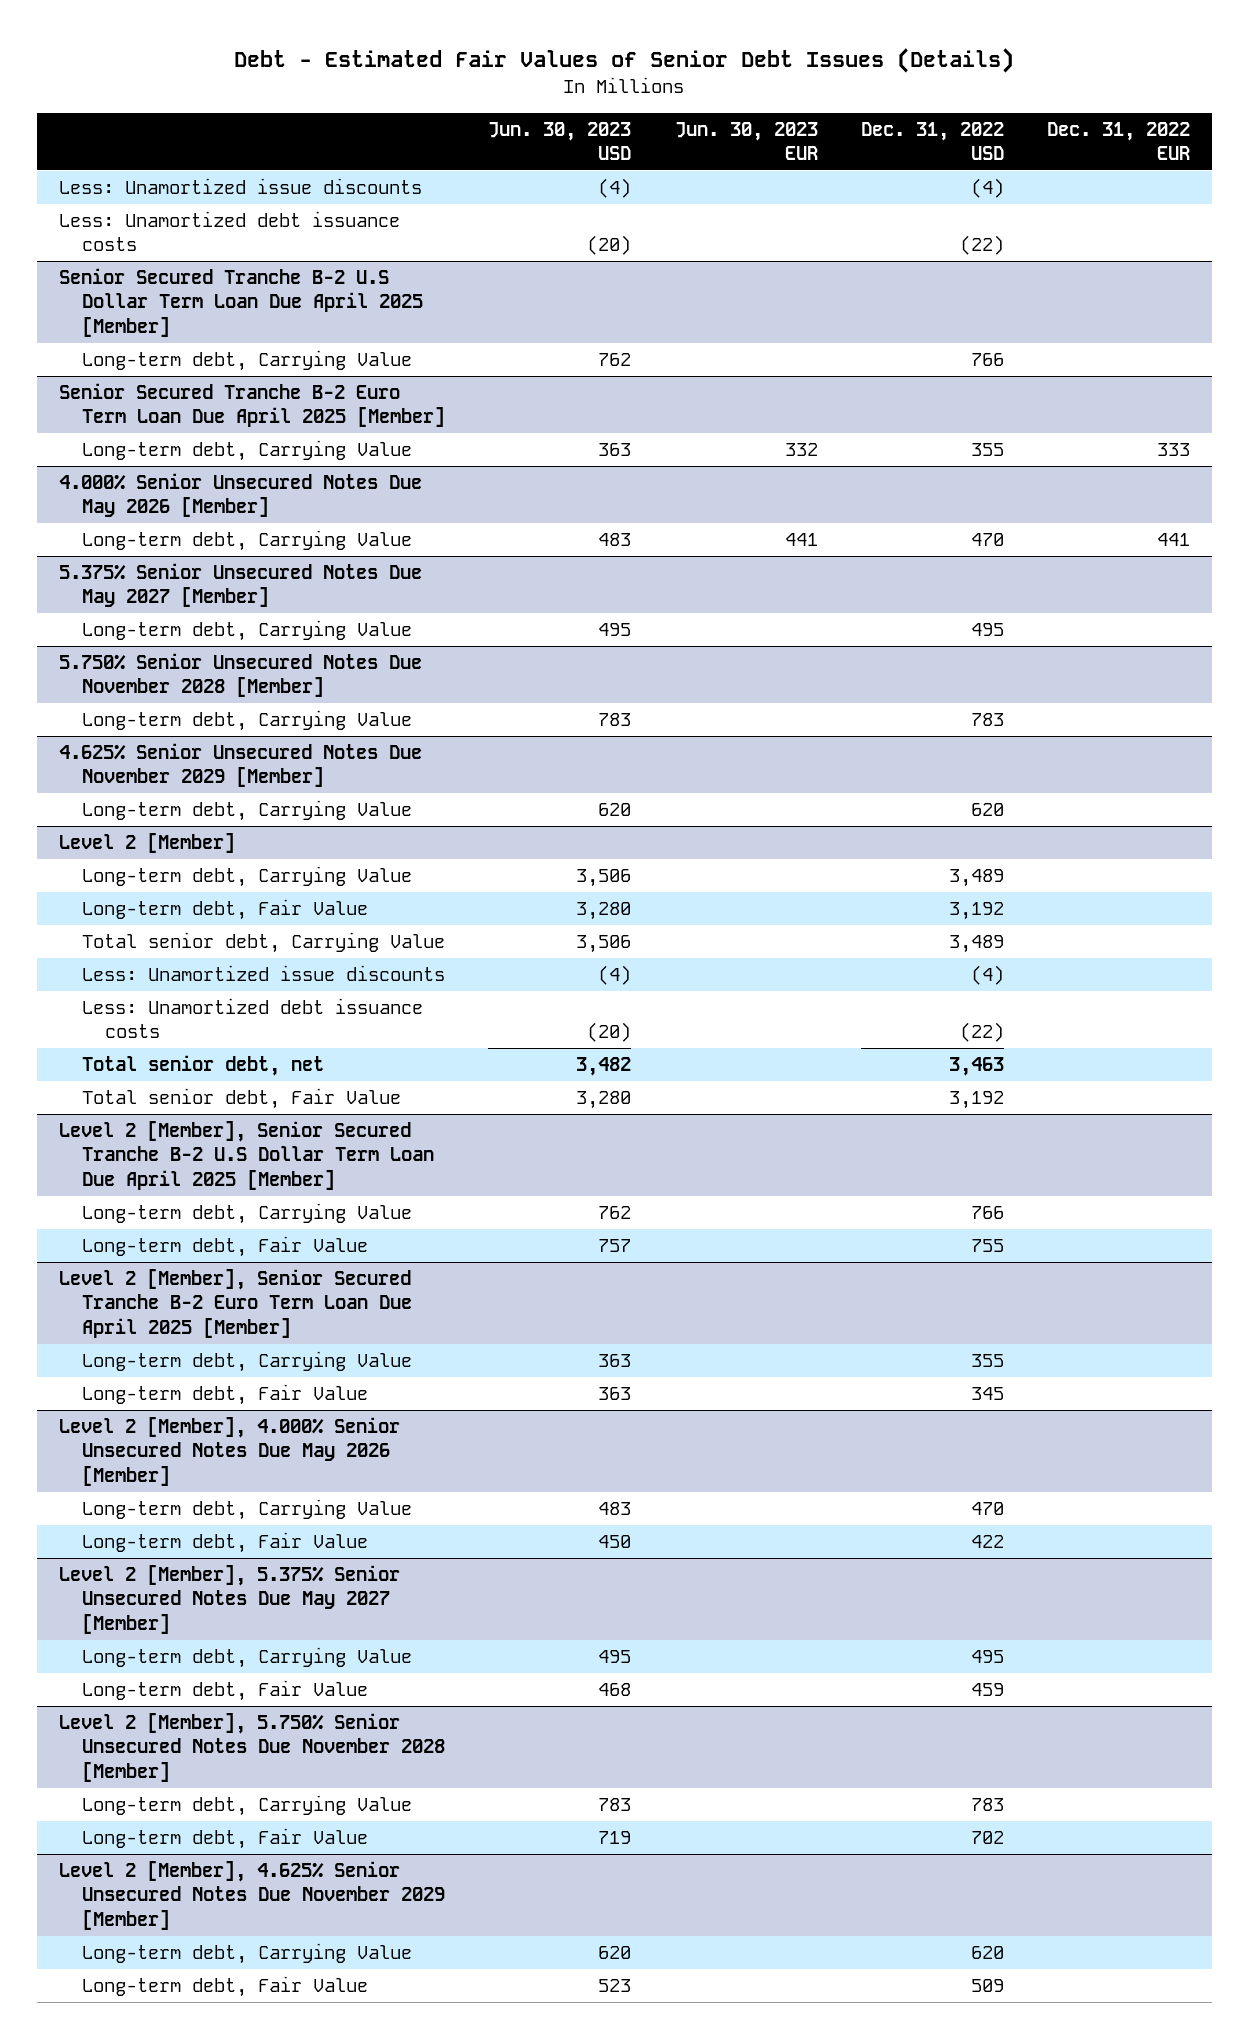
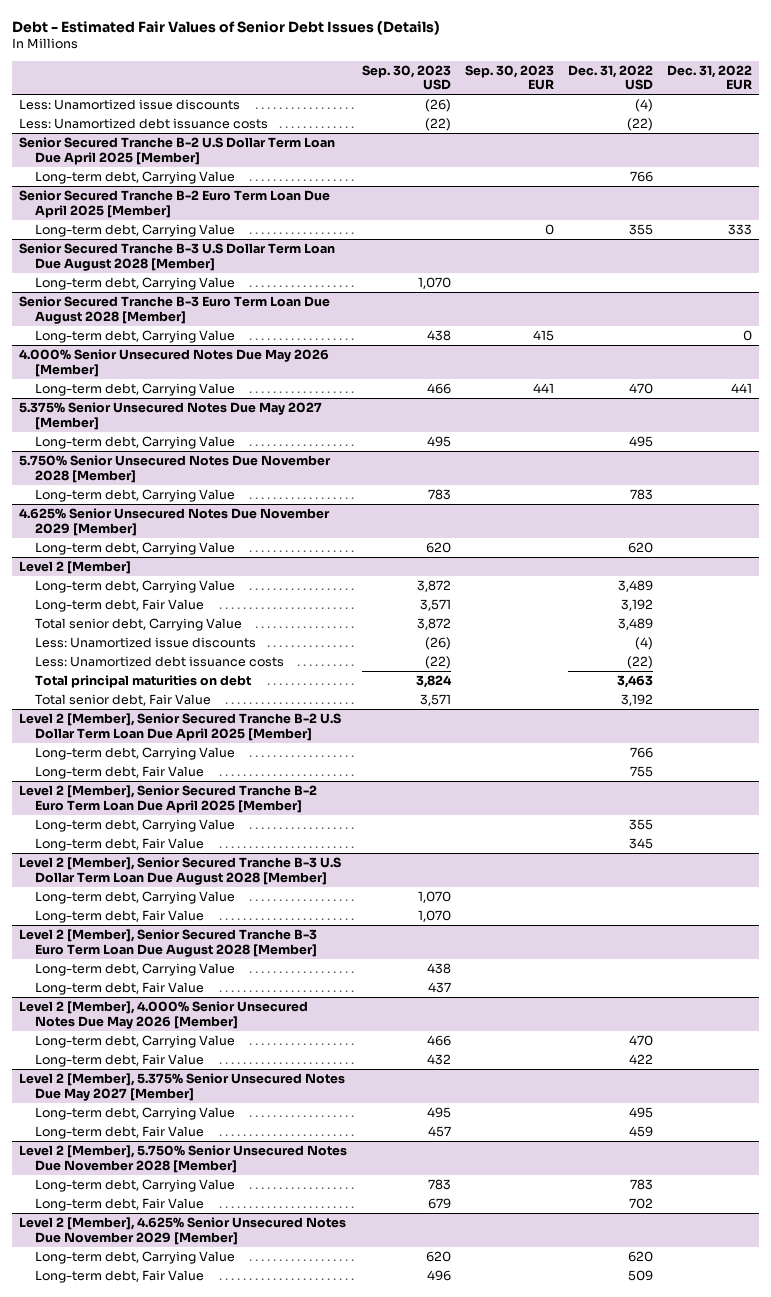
- | Jun. 30, 2023 USD | Jun. 30, 2023 EUR | Dec. 31, 2022 USD | Dec. 31, 2022 EUR
+ | Sep. 30, 2023 USD | Sep. 30, 2023 EUR | Dec. 31, 2022 USD | Dec. 31, 2022 EUR
+ Senior Secured Tranche B-3 U.S Dollar Term Loan Due August 2028 [Member]
+ Long-term debt, Carrying Value | 1,070 | | |
+ Senior Secured Tranche B-3 Euro Term Loan Due August 2028 [Member]
+ Long-term debt, Carrying Value | 438 | 415 | | 0
@ Level 2 [Member]
- Total senior debt, net | 3,482 | | 3,463 |
+ Total principal maturities on debt | 3,824 | | 3,463 |
+ Level 2 [Member], Senior Secured Tranche B-3 U.S Dollar Term Loan Due August 2028 [Member]
+ Long-term debt, Carrying Value | 1,070 | | |
+ Long-term debt, Fair Value | 1,070 | | |
+ Level 2 [Member], Senior Secured Tranche B-3 Euro Term Loan Due August 2028 [Member]
+ Long-term debt, Carrying Value | 438 | | |
+ Long-term debt, Fair Value | 437 | | |

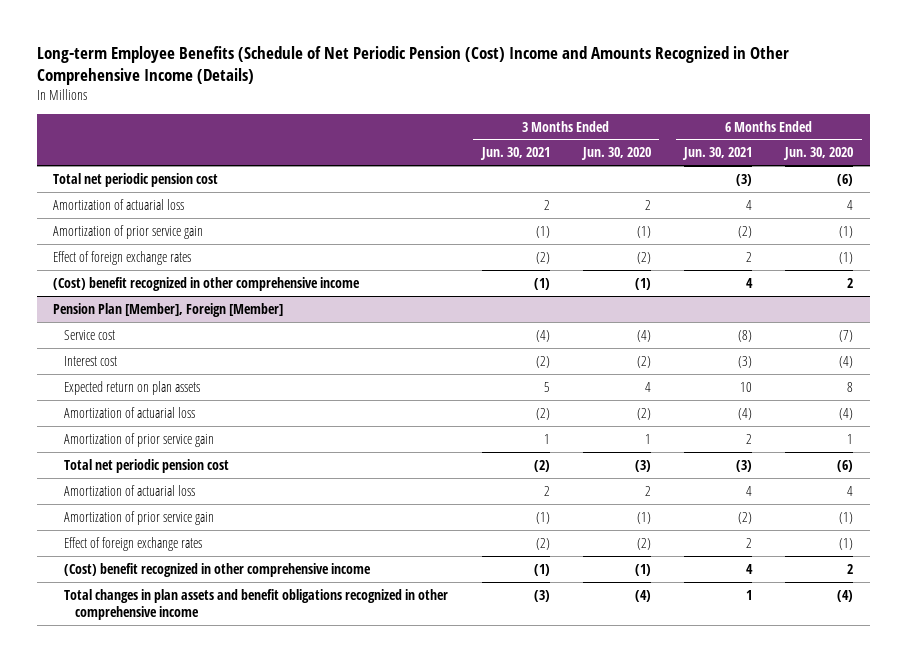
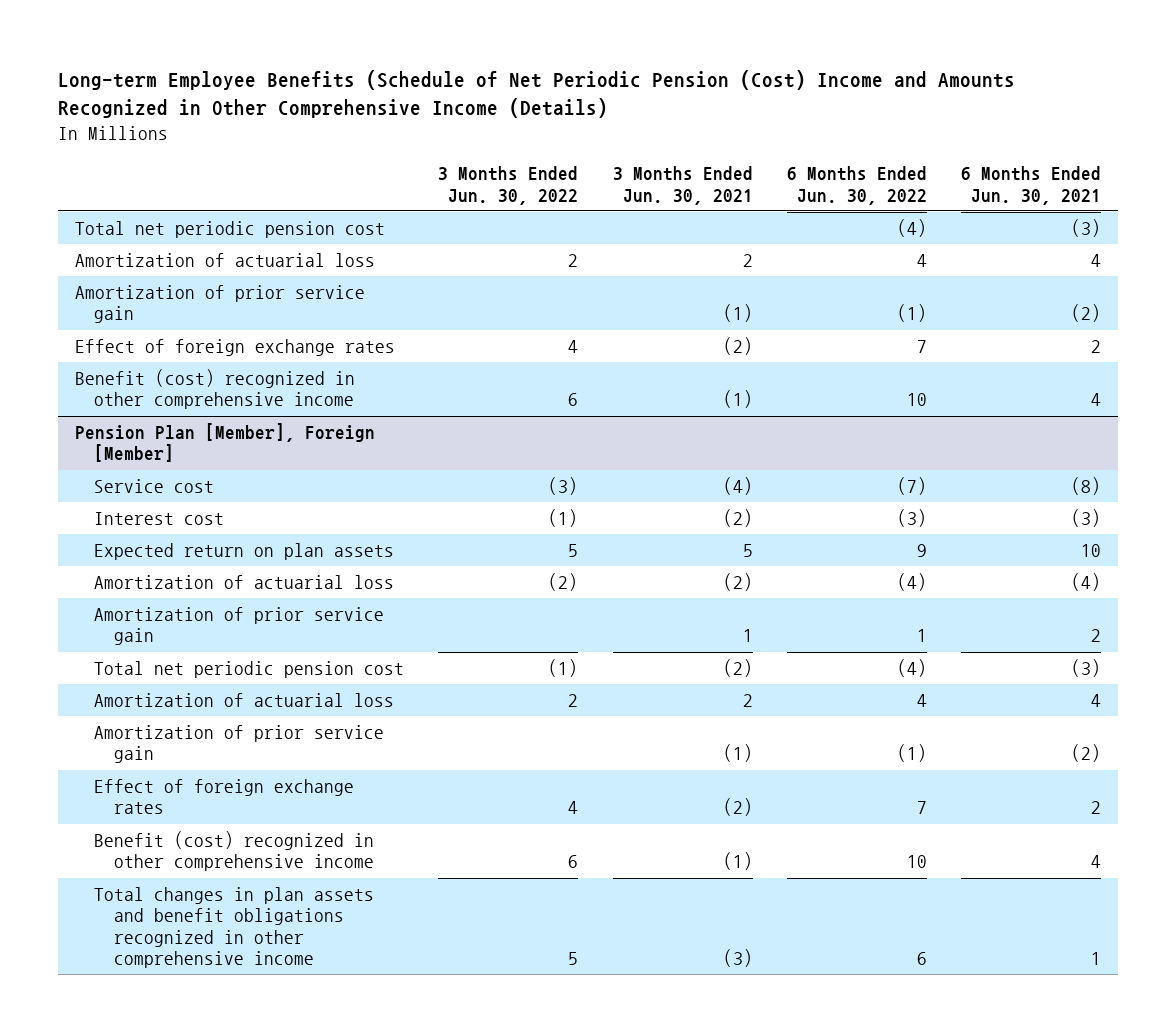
- | 3 Months Ended Jun. 30, 2021 | 3 Months Ended Jun. 30, 2020 | 6 Months Ended Jun. 30, 2021 | 6 Months Ended Jun. 30, 2020
+ | 3 Months Ended Jun. 30, 2022 | 3 Months Ended Jun. 30, 2021 | 6 Months Ended Jun. 30, 2022 | 6 Months Ended Jun. 30, 2021
- (Cost) benefit recognized in other comprehensive income | (1) | (1) | 4 | 2
+ Benefit (cost) recognized in other comprehensive income | 6 | (1) | 10 | 4
@ Pension Plan [Member], Foreign [Member]
- (Cost) benefit recognized in other comprehensive income | (1) | (1) | 4 | 2
+ Benefit (cost) recognized in other comprehensive income | 6 | (1) | 10 | 4

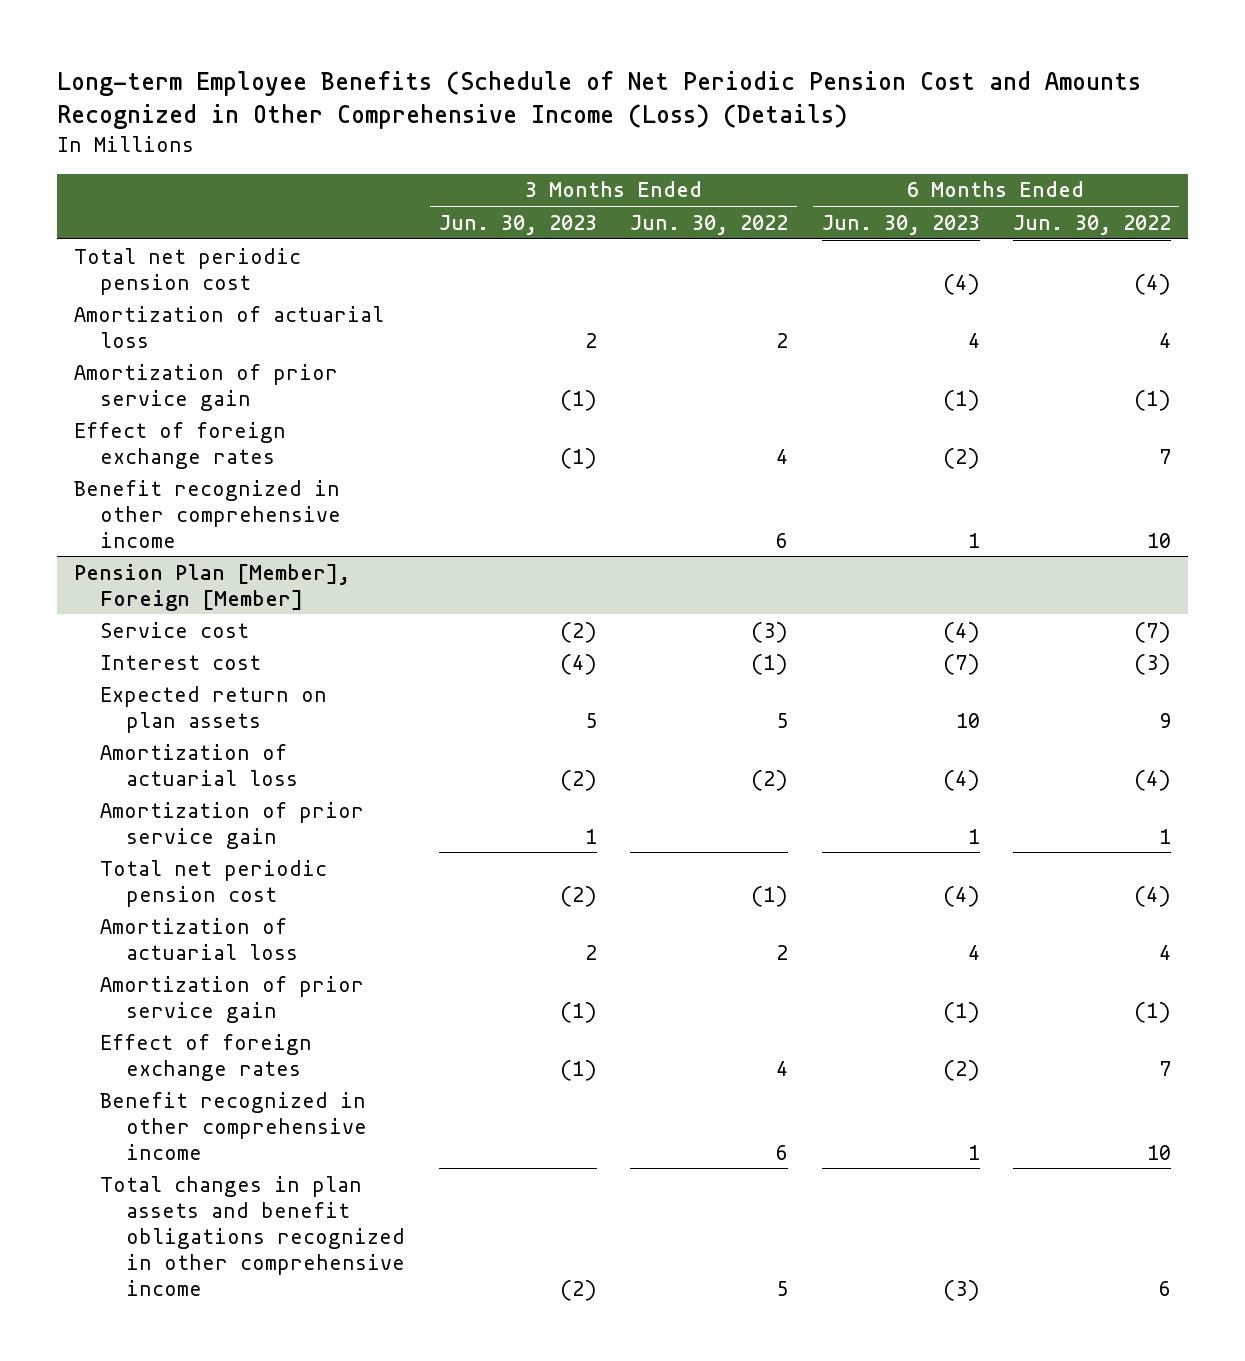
- Long-term Employee Benefits (Schedule of Net Periodic Pension (Cost) Income and Amounts Recognized in Other Comprehensive Income (Details)
+ Long-term Employee Benefits (Schedule of Net Periodic Pension Cost and Amounts Recognized in Other Comprehensive Income (Loss) (Details)
- | 3 Months Ended Jun. 30, 2022 | 3 Months Ended Jun. 30, 2021 | 6 Months Ended Jun. 30, 2022 | 6 Months Ended Jun. 30, 2021
+ | 3 Months Ended Jun. 30, 2023 | 3 Months Ended Jun. 30, 2022 | 6 Months Ended Jun. 30, 2023 | 6 Months Ended Jun. 30, 2022
- Benefit (cost) recognized in other comprehensive income | 6 | (1) | 10 | 4
+ Benefit recognized in other comprehensive income | | 6 | 1 | 10
@ Pension Plan [Member], Foreign [Member]
- Benefit (cost) recognized in other comprehensive income | 6 | (1) | 10 | 4
+ Benefit recognized in other comprehensive income | | 6 | 1 | 10

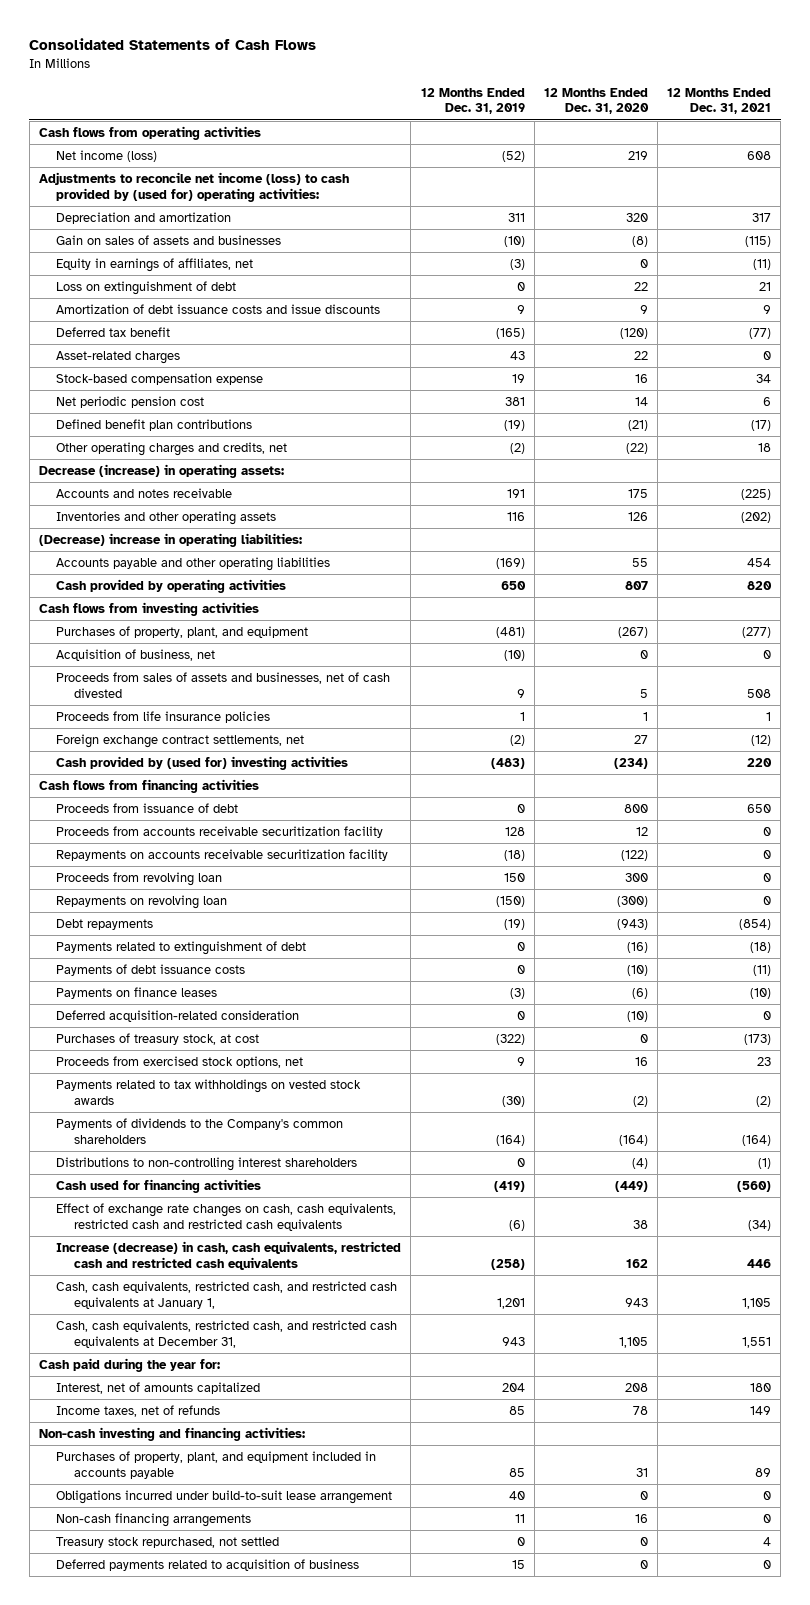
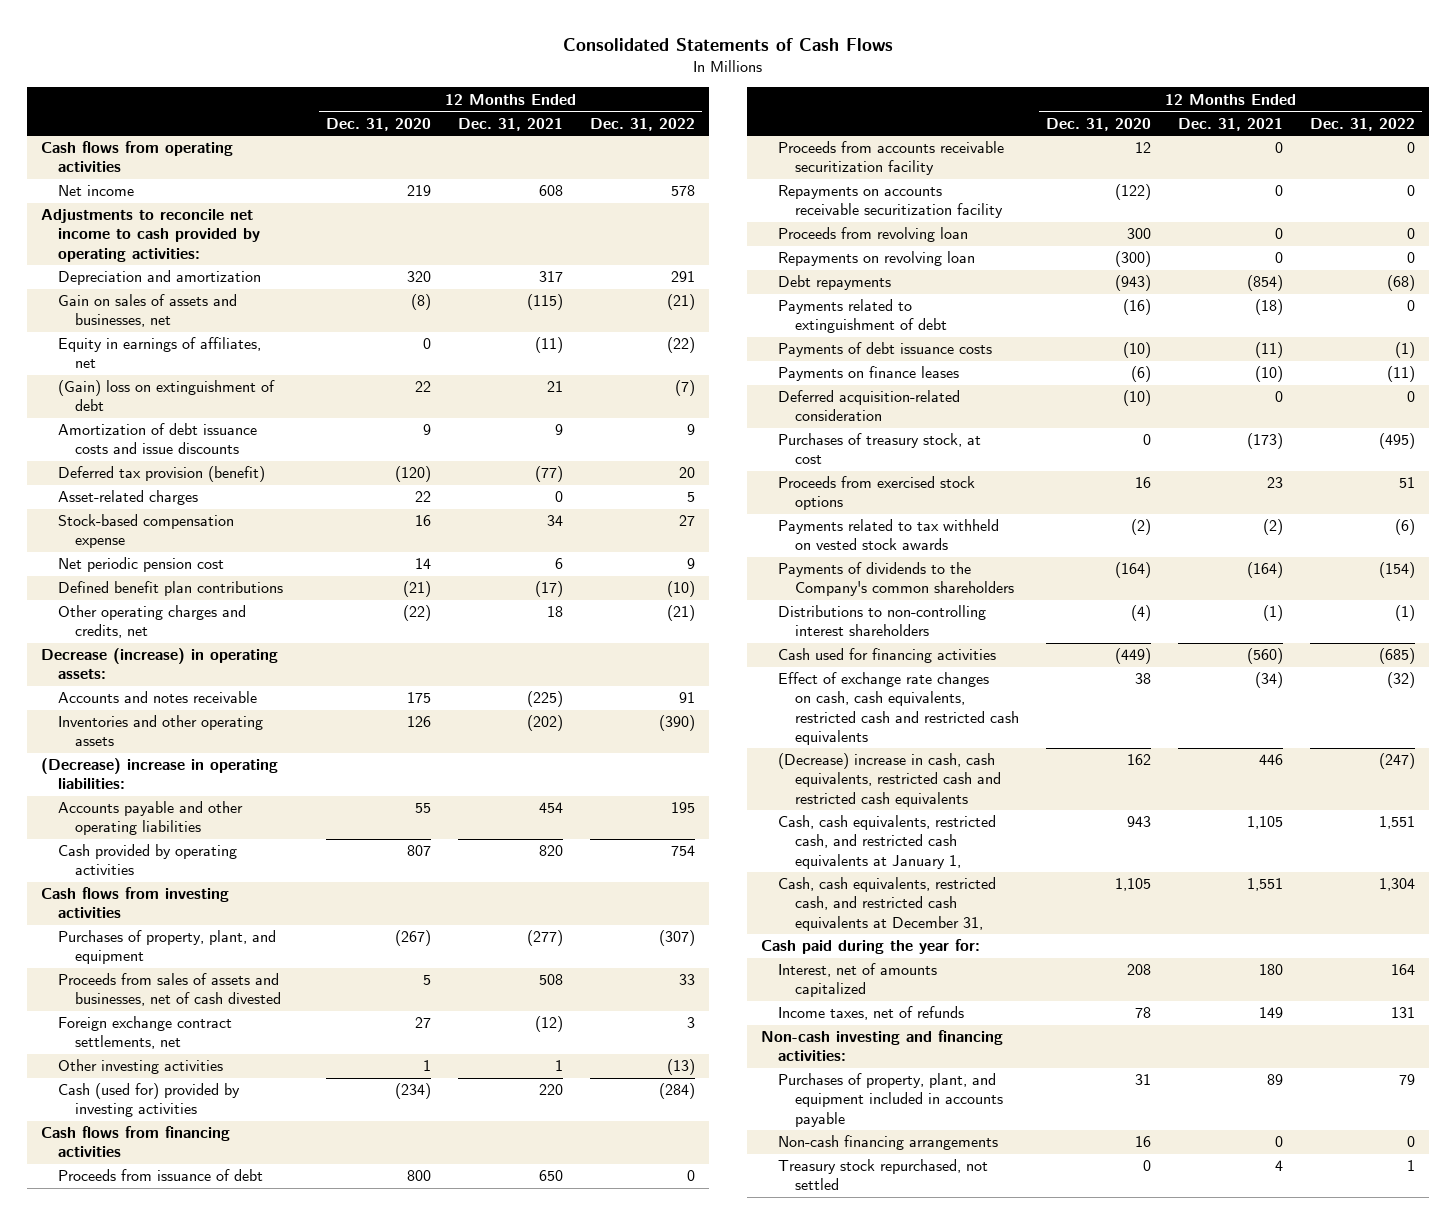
- | 12 Months Ended Dec. 31, 2019 | 12 Months Ended Dec. 31, 2020 | 12 Months Ended Dec. 31, 2021
+ | 12 Months Ended Dec. 31, 2020 | 12 Months Ended Dec. 31, 2021 | 12 Months Ended Dec. 31, 2022
- Net income (loss) | (52) | 219 | 608
- Adjustments to reconcile net income (loss) to cash provided by (used for) operating activities:
+ Net income | 219 | 608 | 578
+ Adjustments to reconcile net income to cash provided by operating activities:
- Gain on sales of assets and businesses | (10) | (8) | (115)
+ Gain on sales of assets and businesses, net | (8) | (115) | (21)
- Loss on extinguishment of debt | 0 | 22 | 21
+ (Gain) loss on extinguishment of debt | 22 | 21 | (7)
- Deferred tax benefit | (165) | (120) | (77)
+ Deferred tax provision (benefit) | (120) | (77) | 20
- Acquisition of business, net | (10) | 0 | 0
- Proceeds from life insurance policies | 1 | 1 | 1
- Cash provided by (used for) investing activities | (483) | (234) | 220
+ Other investing activities | 1 | 1 | (13)
+ Cash (used for) provided by investing activities | (234) | 220 | (284)
- Proceeds from exercised stock options, net | 9 | 16 | 23
- Payments related to tax withholdings on vested stock awards | (30) | (2) | (2)
+ Proceeds from exercised stock options | 16 | 23 | 51
+ Payments related to tax withheld on vested stock awards | (2) | (2) | (6)
- Increase (decrease) in cash, cash equivalents, restricted cash and restricted cash equivalents | (258) | 162 | 446
+ (Decrease) increase in cash, cash equivalents, restricted cash and restricted cash equivalents | 162 | 446 | (247)
- Obligations incurred under build-to-suit lease arrangement | 40 | 0 | 0
- Deferred payments related to acquisition of business | 15 | 0 | 0

